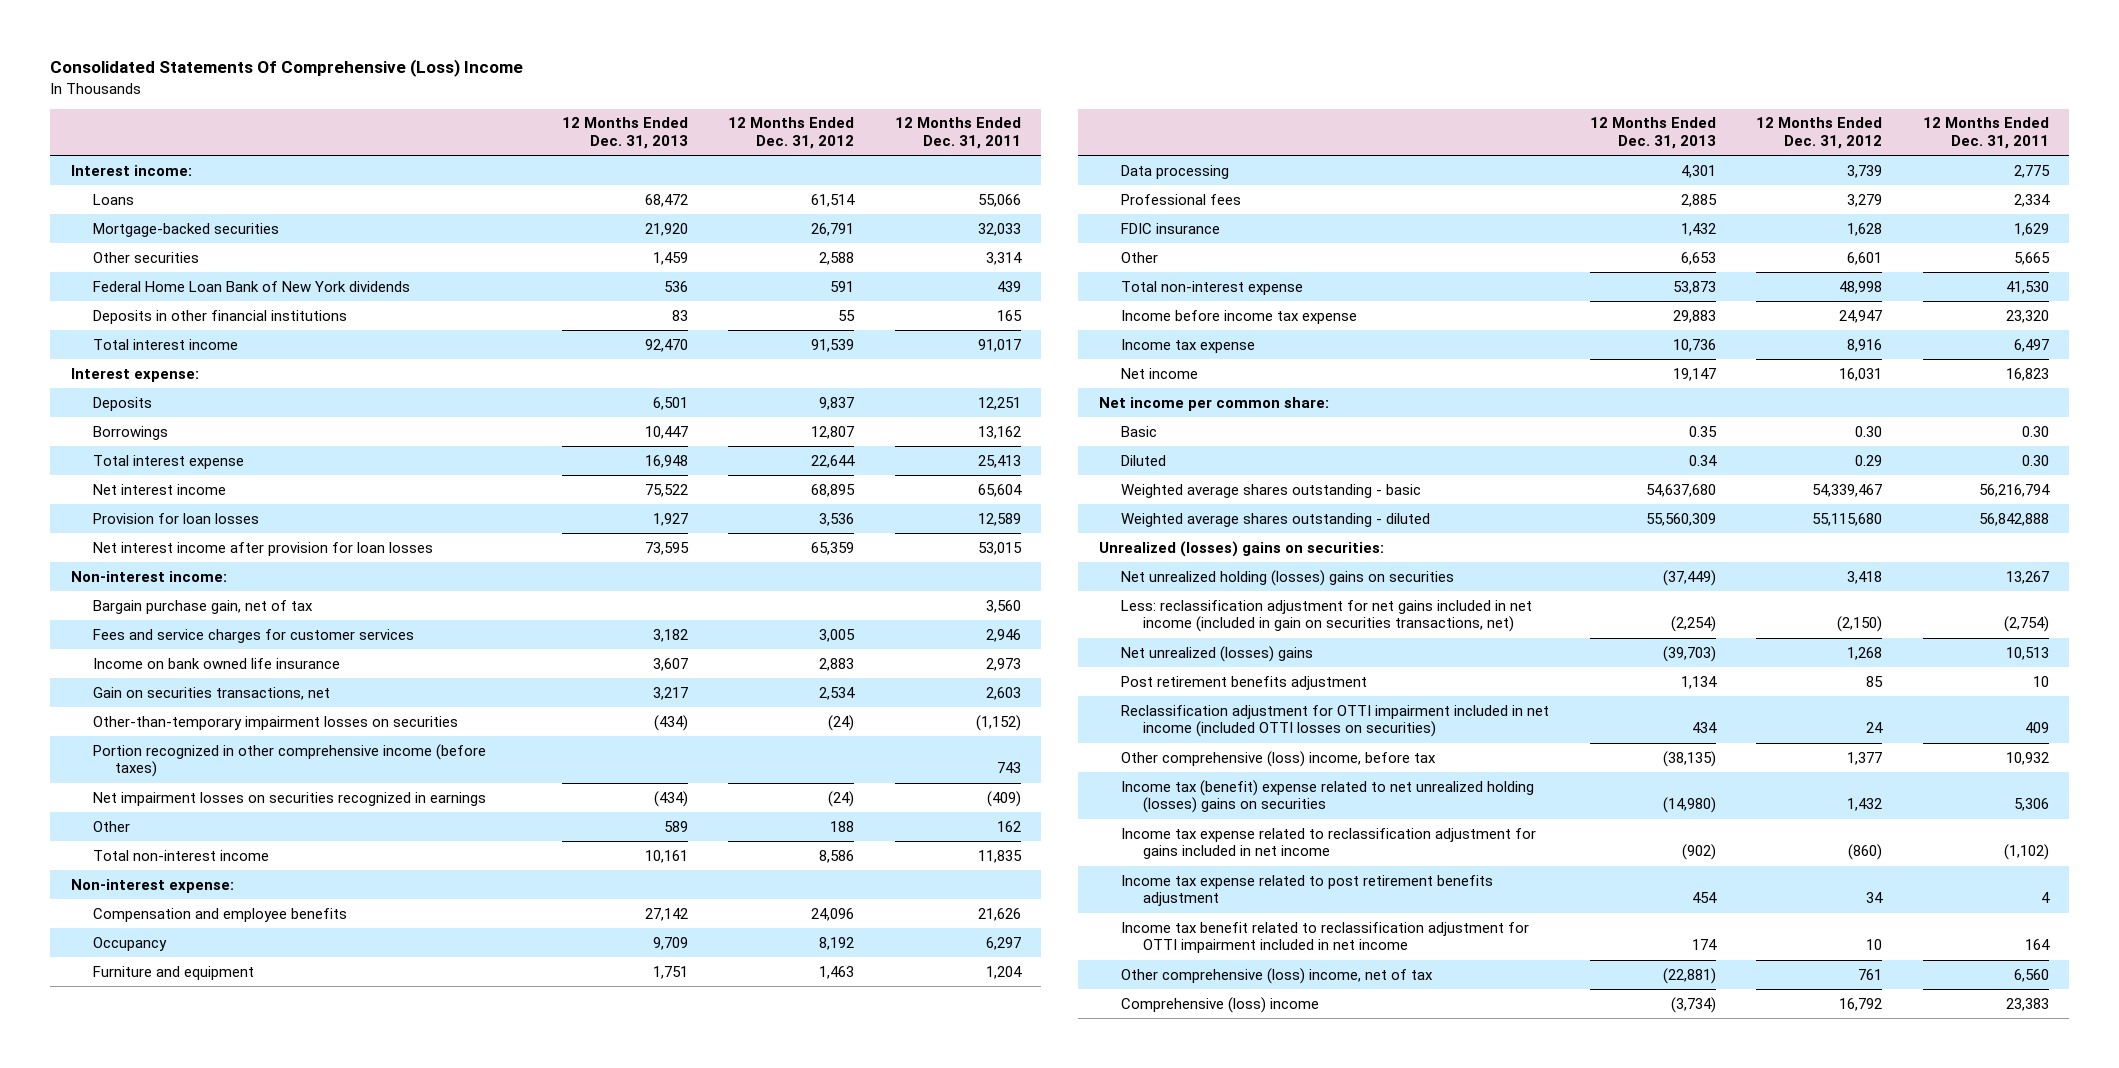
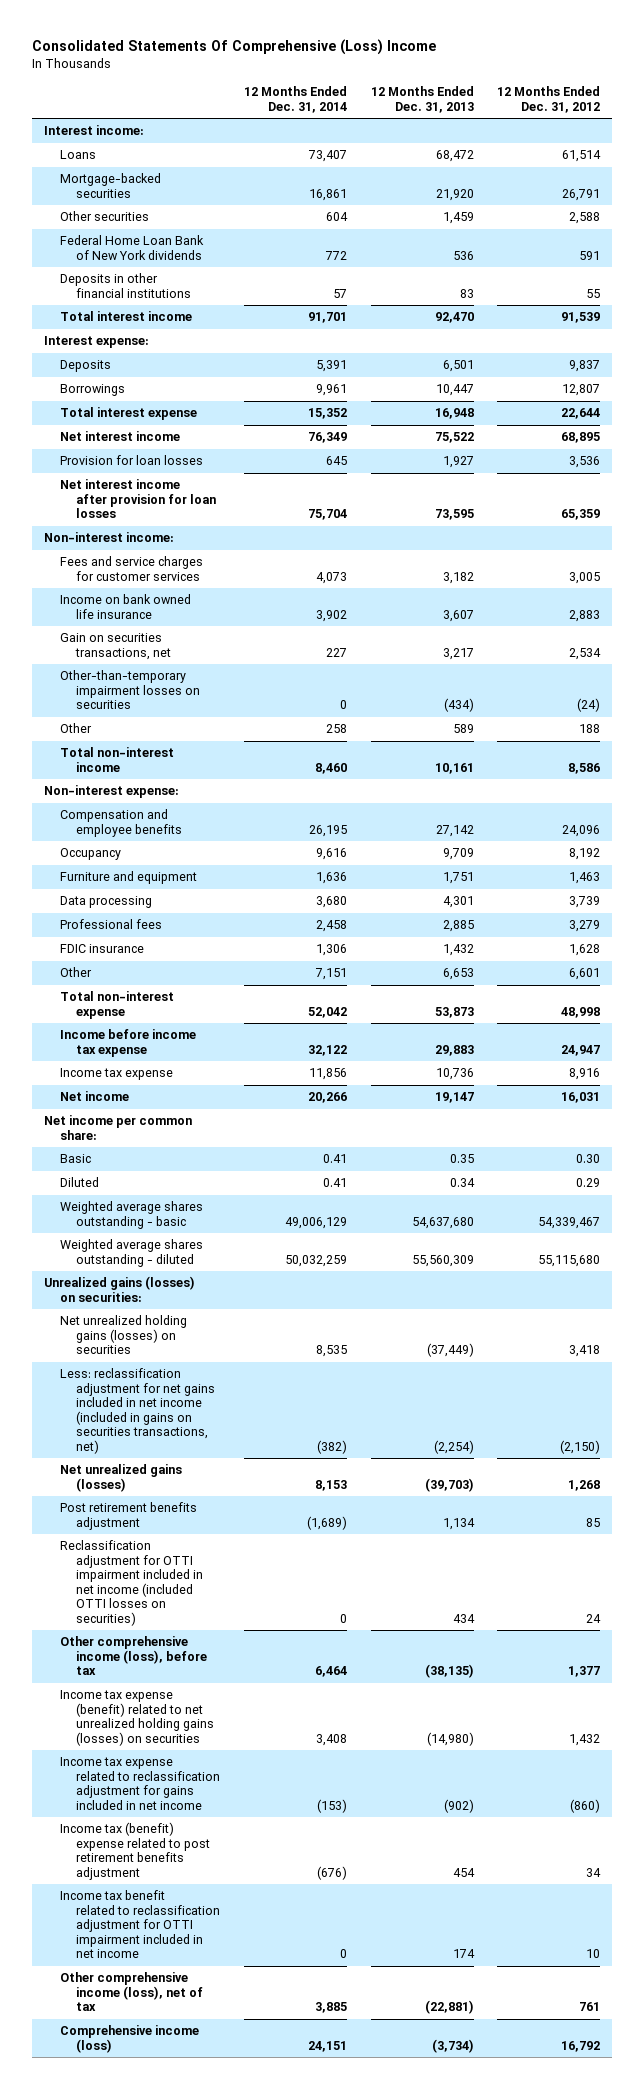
- | 12 Months Ended Dec. 31, 2013 | 12 Months Ended Dec. 31, 2012 | 12 Months Ended Dec. 31, 2011
+ | 12 Months Ended Dec. 31, 2014 | 12 Months Ended Dec. 31, 2013 | 12 Months Ended Dec. 31, 2012
- Bargain purchase gain, net of tax | | | 3,560
- Portion recognized in other comprehensive income (before taxes) | | | 743
- Net impairment losses on securities recognized in earnings | (434) | (24) | (409)
- Unrealized (losses) gains on securities:
- Net unrealized holding (losses) gains on securities | (37,449) | 3,418 | 13,267
- Less: reclassification adjustment for net gains included in net income (included in gain on securities transactions, net) | (2,254) | (2,150) | (2,754)
- Net unrealized (losses) gains | (39,703) | 1,268 | 10,513
+ Unrealized gains (losses) on securities:
+ Net unrealized holding gains (losses) on securities | 8,535 | (37,449) | 3,418
+ Less: reclassification adjustment for net gains included in net income (included in gains on securities transactions, net) | (382) | (2,254) | (2,150)
+ Net unrealized gains (losses) | 8,153 | (39,703) | 1,268
- Other comprehensive (loss) income, before tax | (38,135) | 1,377 | 10,932
- Income tax (benefit) expense related to net unrealized holding (losses) gains on securities | (14,980) | 1,432 | 5,306
+ Other comprehensive income (loss), before tax | 6,464 | (38,135) | 1,377
+ Income tax expense (benefit) related to net unrealized holding gains (losses) on securities | 3,408 | (14,980) | 1,432
- Income tax expense related to post retirement benefits adjustment | 454 | 34 | 4
+ Income tax (benefit) expense related to post retirement benefits adjustment | (676) | 454 | 34
- Other comprehensive (loss) income, net of tax | (22,881) | 761 | 6,560
- Comprehensive (loss) income | (3,734) | 16,792 | 23,383
+ Other comprehensive income (loss), net of tax | 3,885 | (22,881) | 761
+ Comprehensive income (loss) | 24,151 | (3,734) | 16,792

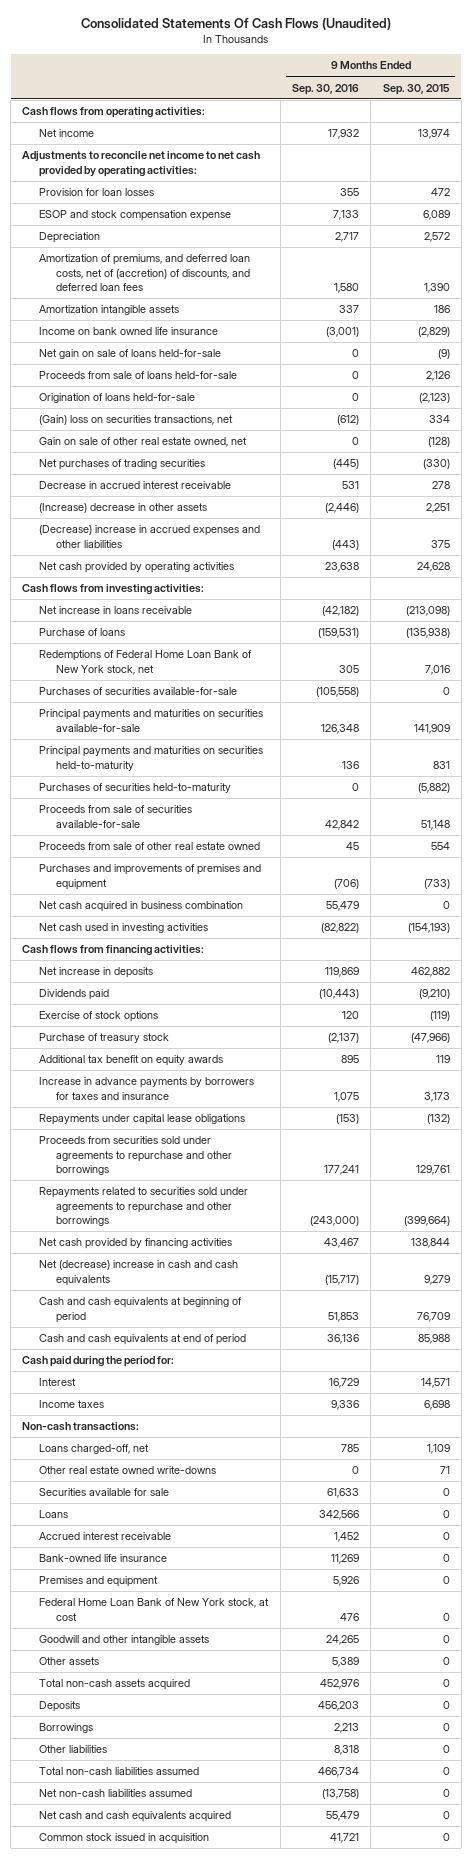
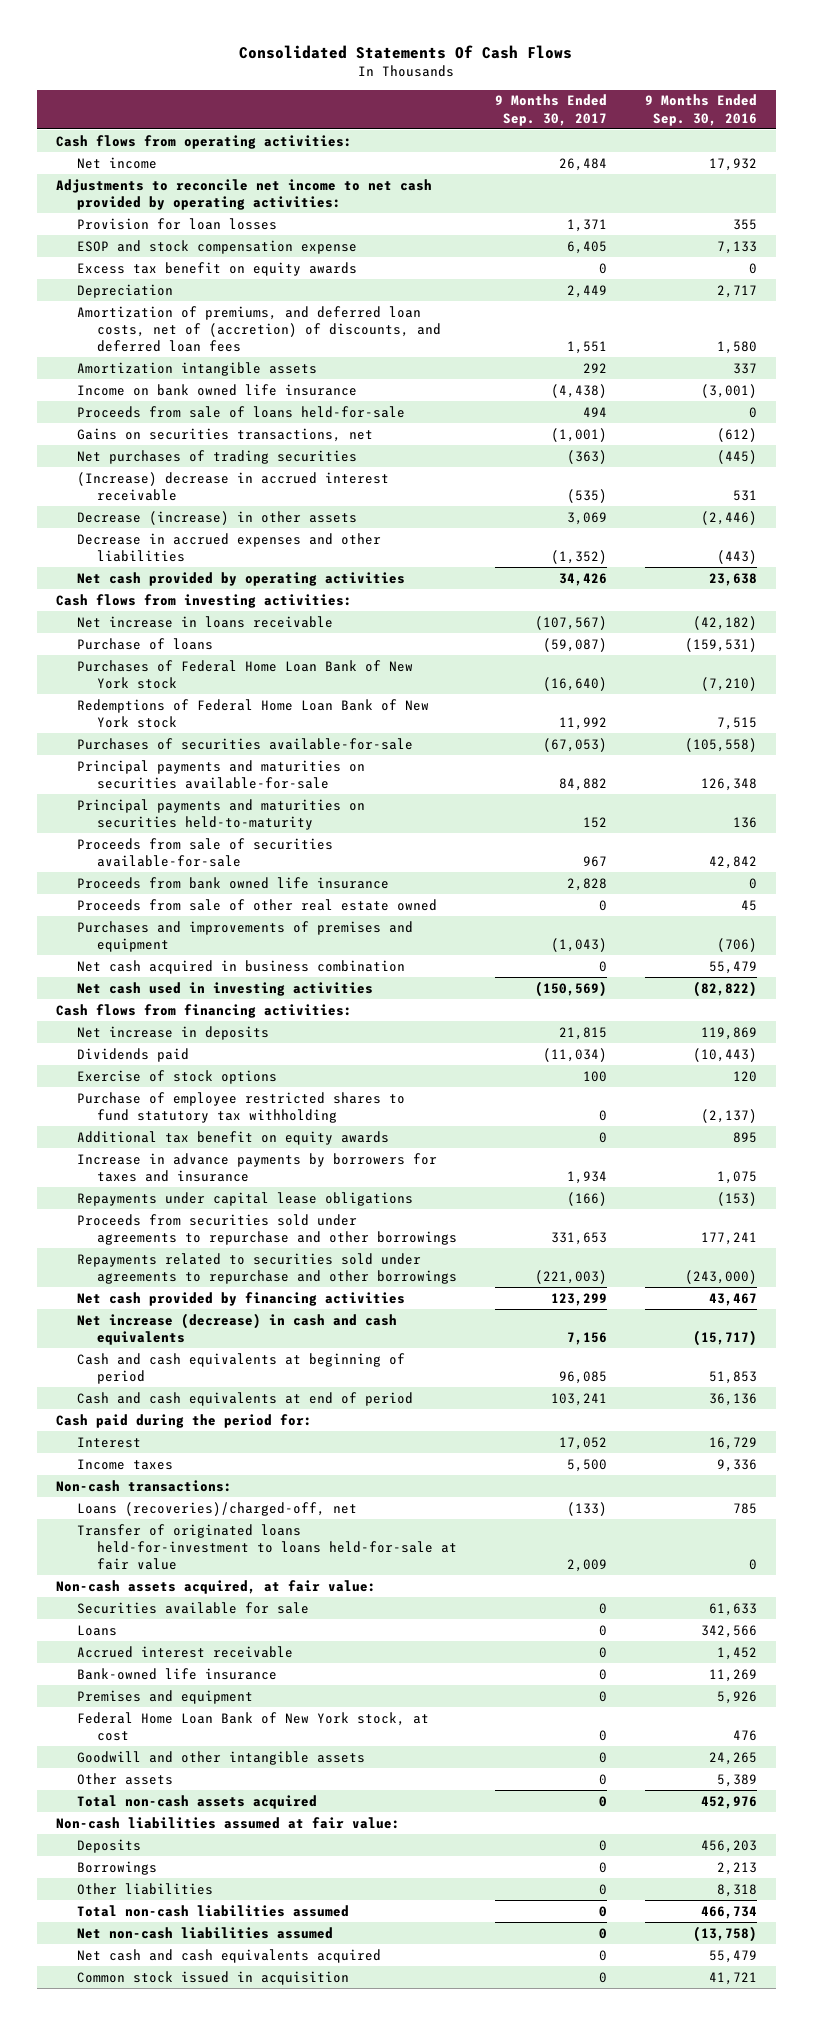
- Consolidated Statements Of Cash Flows (Unaudited)
+ Consolidated Statements Of Cash Flows
- | 9 Months Ended Sep. 30, 2016 | 9 Months Ended Sep. 30, 2015
+ | 9 Months Ended Sep. 30, 2017 | 9 Months Ended Sep. 30, 2016
+ Excess tax benefit on equity awards | 0 | 0
- Net gain on sale of loans held-for-sale | 0 | (9)
- Origination of loans held-for-sale | 0 | (2,123)
- (Gain) loss on securities transactions, net | (612) | 334
- Gain on sale of other real estate owned, net | 0 | (128)
+ Gains on securities transactions, net | (1,001) | (612)
- Decrease in accrued interest receivable | 531 | 278
- (Increase) decrease in other assets | (2,446) | 2,251
- (Decrease) increase in accrued expenses and other liabilities | (443) | 375
+ (Increase) decrease in accrued interest receivable | (535) | 531
+ Decrease (increase) in other assets | 3,069 | (2,446)
+ Decrease in accrued expenses and other liabilities | (1,352) | (443)
- Redemptions of Federal Home Loan Bank of New York stock, net | 305 | 7,016
+ Purchases of Federal Home Loan Bank of New York stock | (16,640) | (7,210)
+ Redemptions of Federal Home Loan Bank of New York stock | 11,992 | 7,515
- Purchases of securities held-to-maturity | 0 | (5,882)
+ Proceeds from bank owned life insurance | 2,828 | 0
- Purchase of treasury stock | (2,137) | (47,966)
+ Purchase of employee restricted shares to fund statutory tax withholding | 0 | (2,137)
- Net (decrease) increase in cash and cash equivalents | (15,717) | 9,279
+ Net increase (decrease) in cash and cash equivalents | 7,156 | (15,717)
- Loans charged-off, net | 785 | 1,109
- Other real estate owned write-downs | 0 | 71
+ Loans (recoveries)/charged-off, net | (133) | 785
+ Transfer of originated loans held-for-investment to loans held-for-sale at fair value | 2,009 | 0
+ Non-cash assets acquired, at fair value:
+ Non-cash liabilities assumed at fair value:

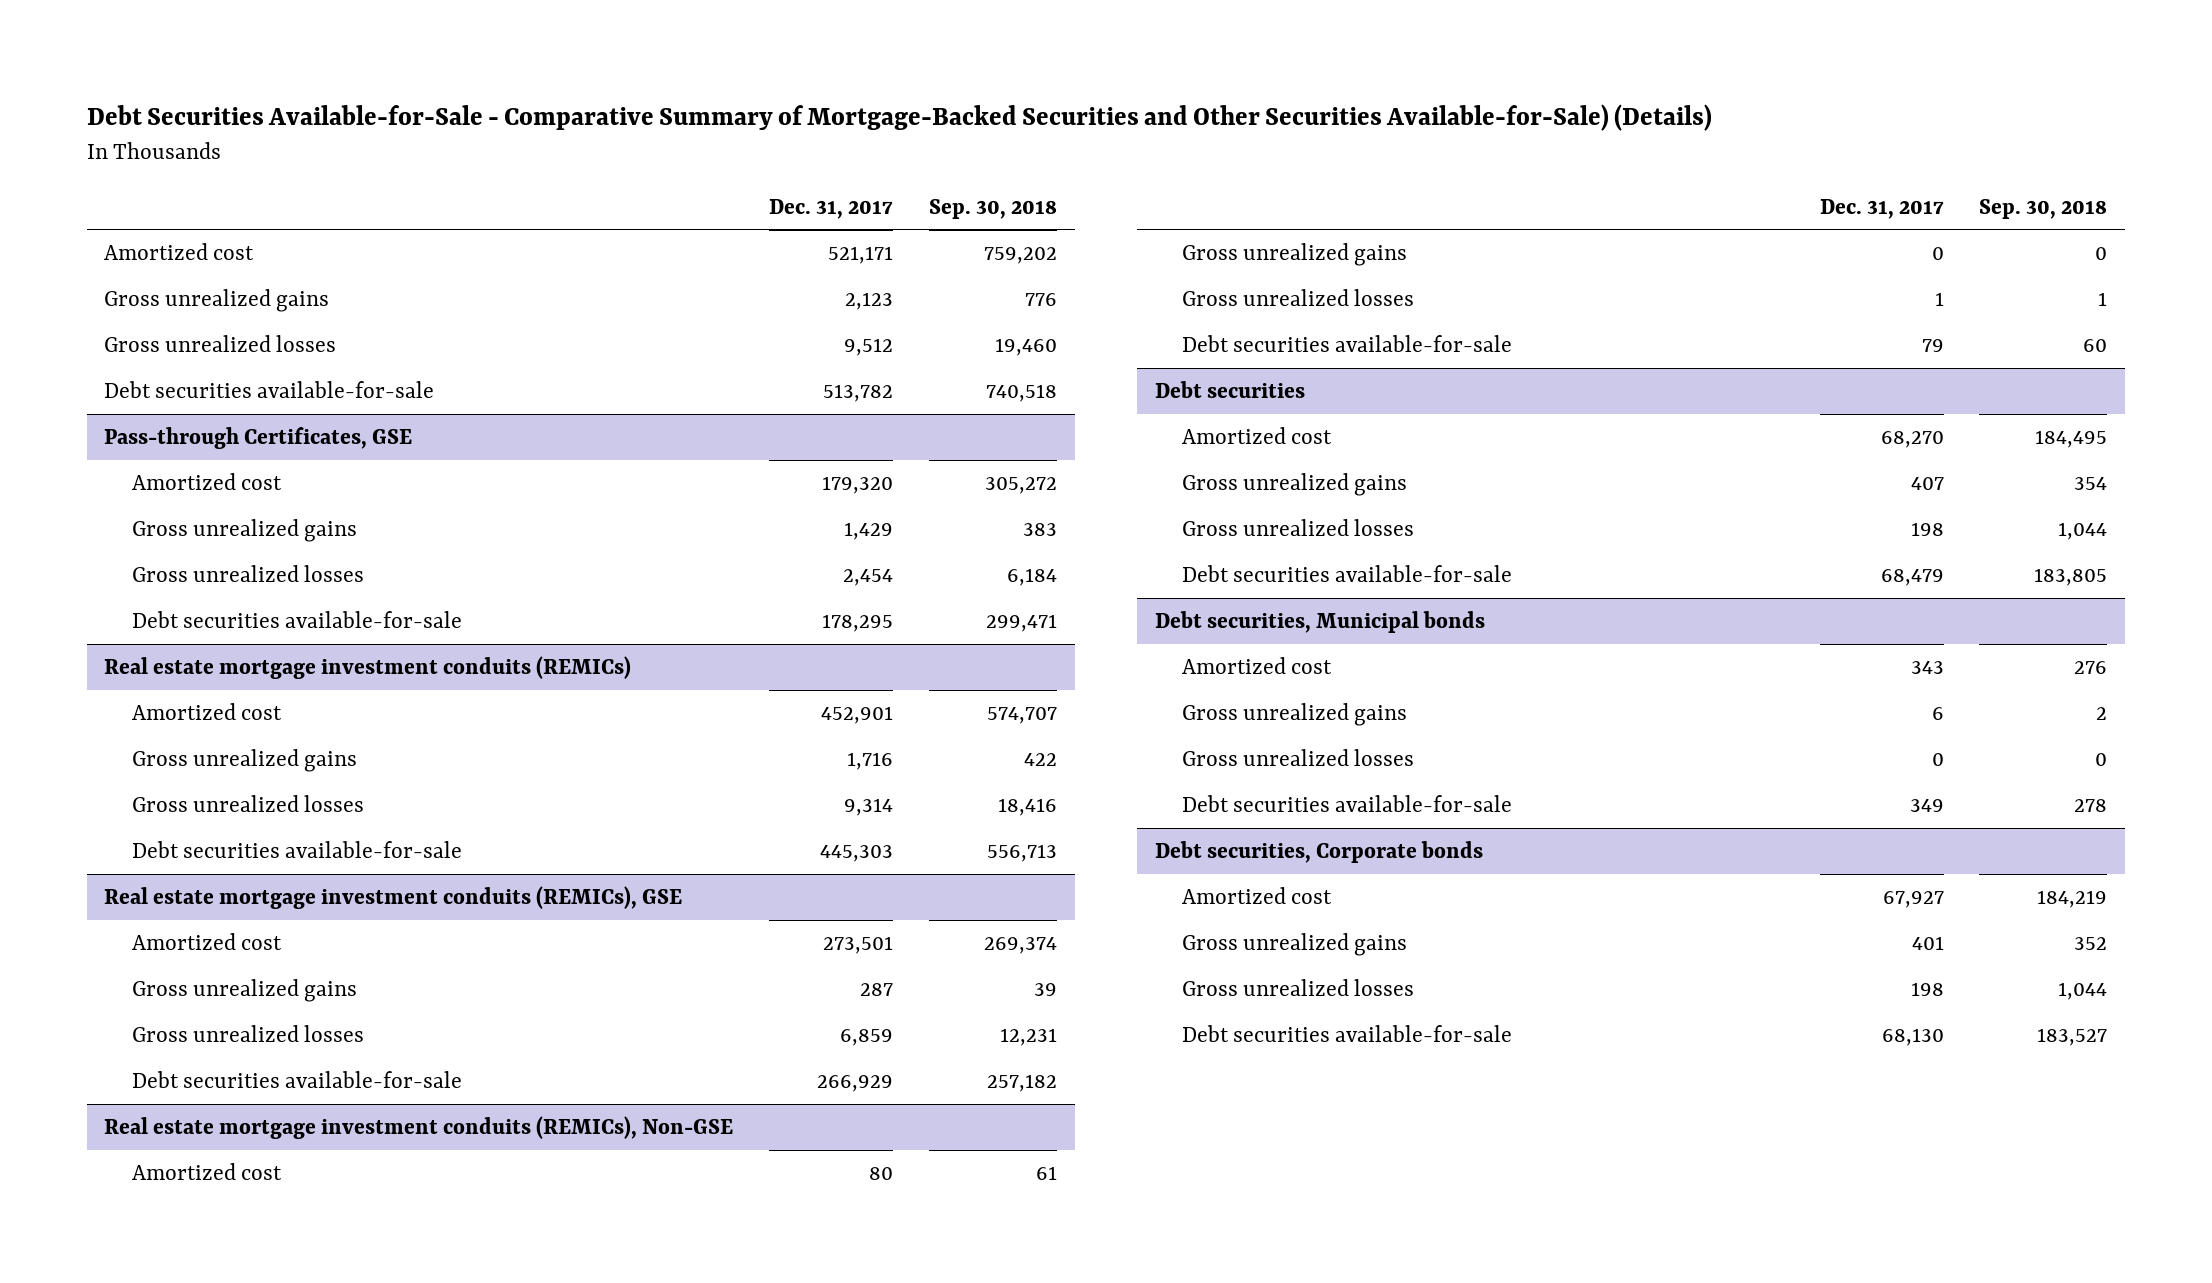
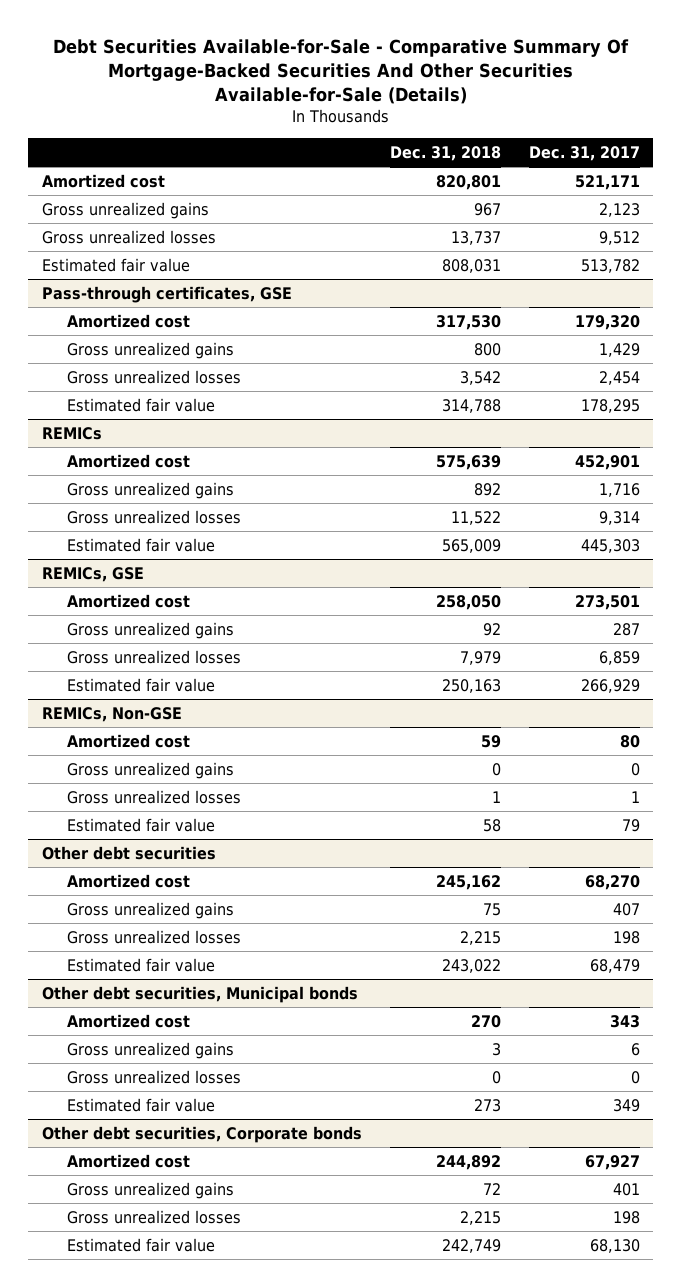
- Debt Securities Available-for-Sale - Comparative Summary of Mortgage-Backed Securities and Other Securities Available-for-Sale) (Details)
+ Debt Securities Available-for-Sale - Comparative Summary Of Mortgage-Backed Securities And Other Securities Available-for-Sale (Details)
- | Dec. 31, 2017 | Sep. 30, 2018
+ | Dec. 31, 2018 | Dec. 31, 2017
- Debt securities available-for-sale | 513,782 | 740,518
- Pass-through Certificates, GSE
+ Estimated fair value | 808,031 | 513,782
+ Pass-through certificates, GSE
- Debt securities available-for-sale | 178,295 | 299,471
- Real estate mortgage investment conduits (REMICs)
+ Estimated fair value | 314,788 | 178,295
+ REMICs
- Debt securities available-for-sale | 445,303 | 556,713
- Real estate mortgage investment conduits (REMICs), GSE
+ Estimated fair value | 565,009 | 445,303
+ REMICs, GSE
- Debt securities available-for-sale | 266,929 | 257,182
- Real estate mortgage investment conduits (REMICs), Non-GSE
+ Estimated fair value | 250,163 | 266,929
+ REMICs, Non-GSE
- Debt securities available-for-sale | 79 | 60
- Debt securities
+ Estimated fair value | 58 | 79
+ Other debt securities
- Debt securities available-for-sale | 68,479 | 183,805
- Debt securities, Municipal bonds
+ Estimated fair value | 243,022 | 68,479
+ Other debt securities, Municipal bonds
- Debt securities available-for-sale | 349 | 278
- Debt securities, Corporate bonds
+ Estimated fair value | 273 | 349
+ Other debt securities, Corporate bonds
- Debt securities available-for-sale | 68,130 | 183,527
+ Estimated fair value | 242,749 | 68,130

